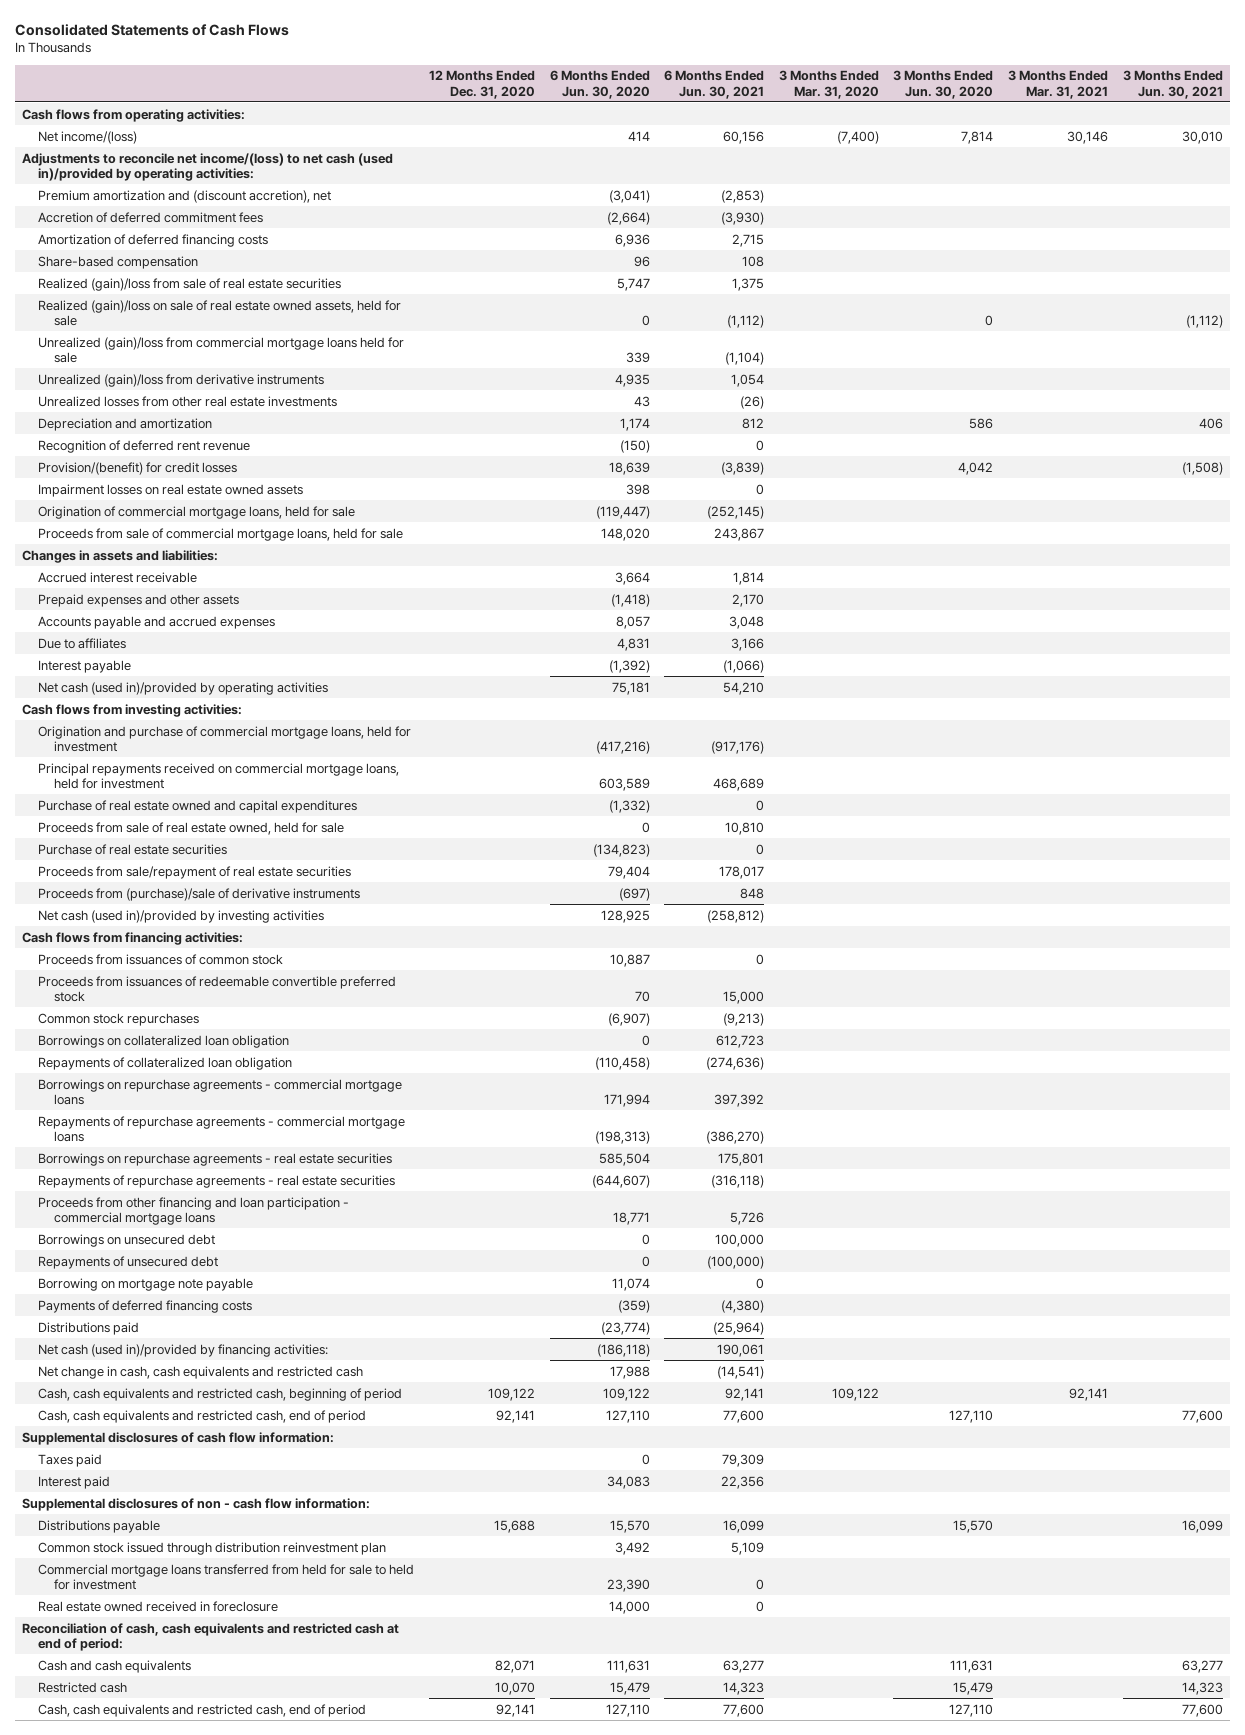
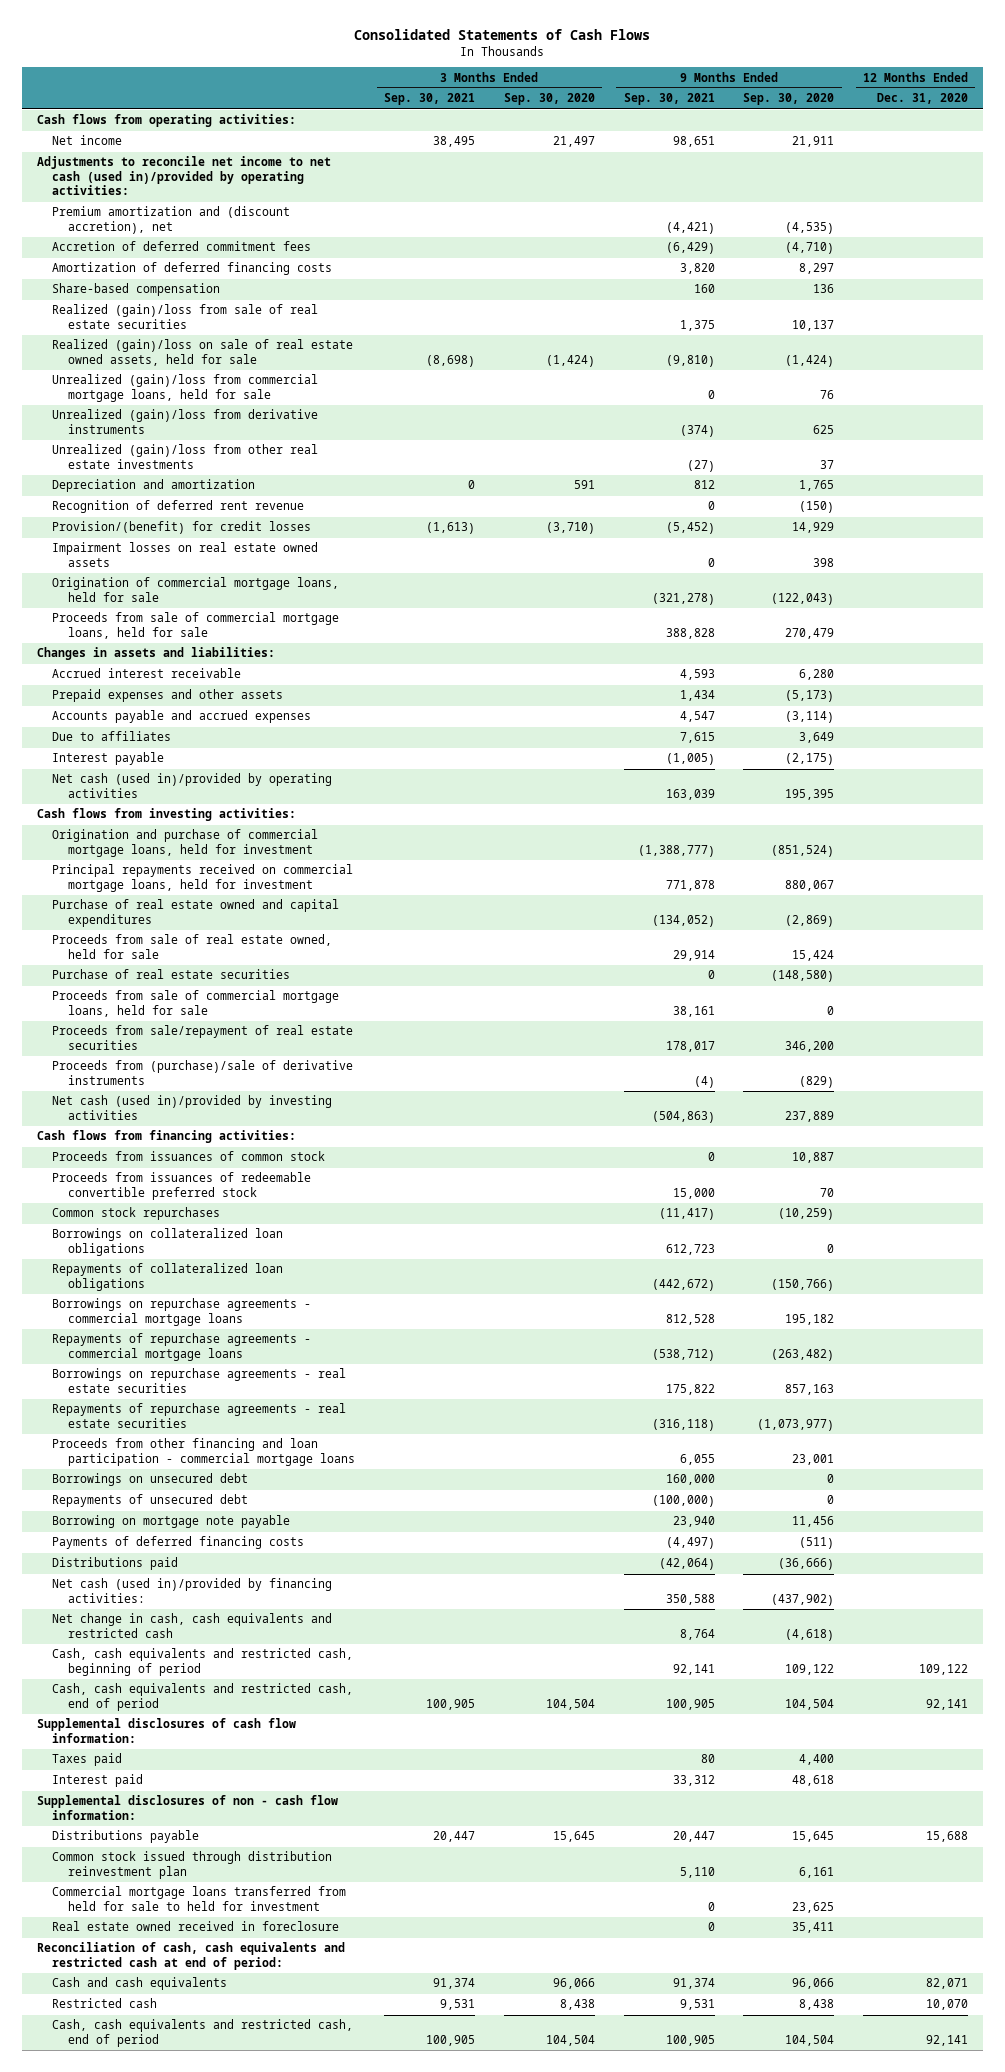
- | 12 Months Ended Dec. 31, 2020 | 6 Months Ended Jun. 30, 2020 | 6 Months Ended Jun. 30, 2021 | 3 Months Ended Mar. 31, 2020 | 3 Months Ended Jun. 30, 2020 | 3 Months Ended Mar. 31, 2021 | 3 Months Ended Jun. 30, 2021
+ | 3 Months Ended Sep. 30, 2021 | 3 Months Ended Sep. 30, 2020 | 9 Months Ended Sep. 30, 2021 | 9 Months Ended Sep. 30, 2020 | 12 Months Ended Dec. 31, 2020
- Net income/(loss) | | 414 | 60,156 | (7,400) | 7,814 | 30,146 | 30,010
- Adjustments to reconcile net income/(loss) to net cash (used in)/provided by operating activities:
+ Net income | 38,495 | 21,497 | 98,651 | 21,911 |
+ Adjustments to reconcile net income to net cash (used in)/provided by operating activities:
- Unrealized (gain)/loss from commercial mortgage loans held for sale | | 339 | (1,104) | | | |
+ Unrealized (gain)/loss from commercial mortgage loans, held for sale | | | 0 | 76 |
- Unrealized losses from other real estate investments | | 43 | (26) | | | |
+ Unrealized (gain)/loss from other real estate investments | | | (27) | 37 |
+ Proceeds from sale of commercial mortgage loans, held for sale | | | 38,161 | 0 |
- Borrowings on collateralized loan obligation | | 0 | 612,723 | | | |
- Repayments of collateralized loan obligation | | (110,458) | (274,636) | | | |
+ Borrowings on collateralized loan obligations | | | 612,723 | 0 |
+ Repayments of collateralized loan obligations | | | (442,672) | (150,766) |

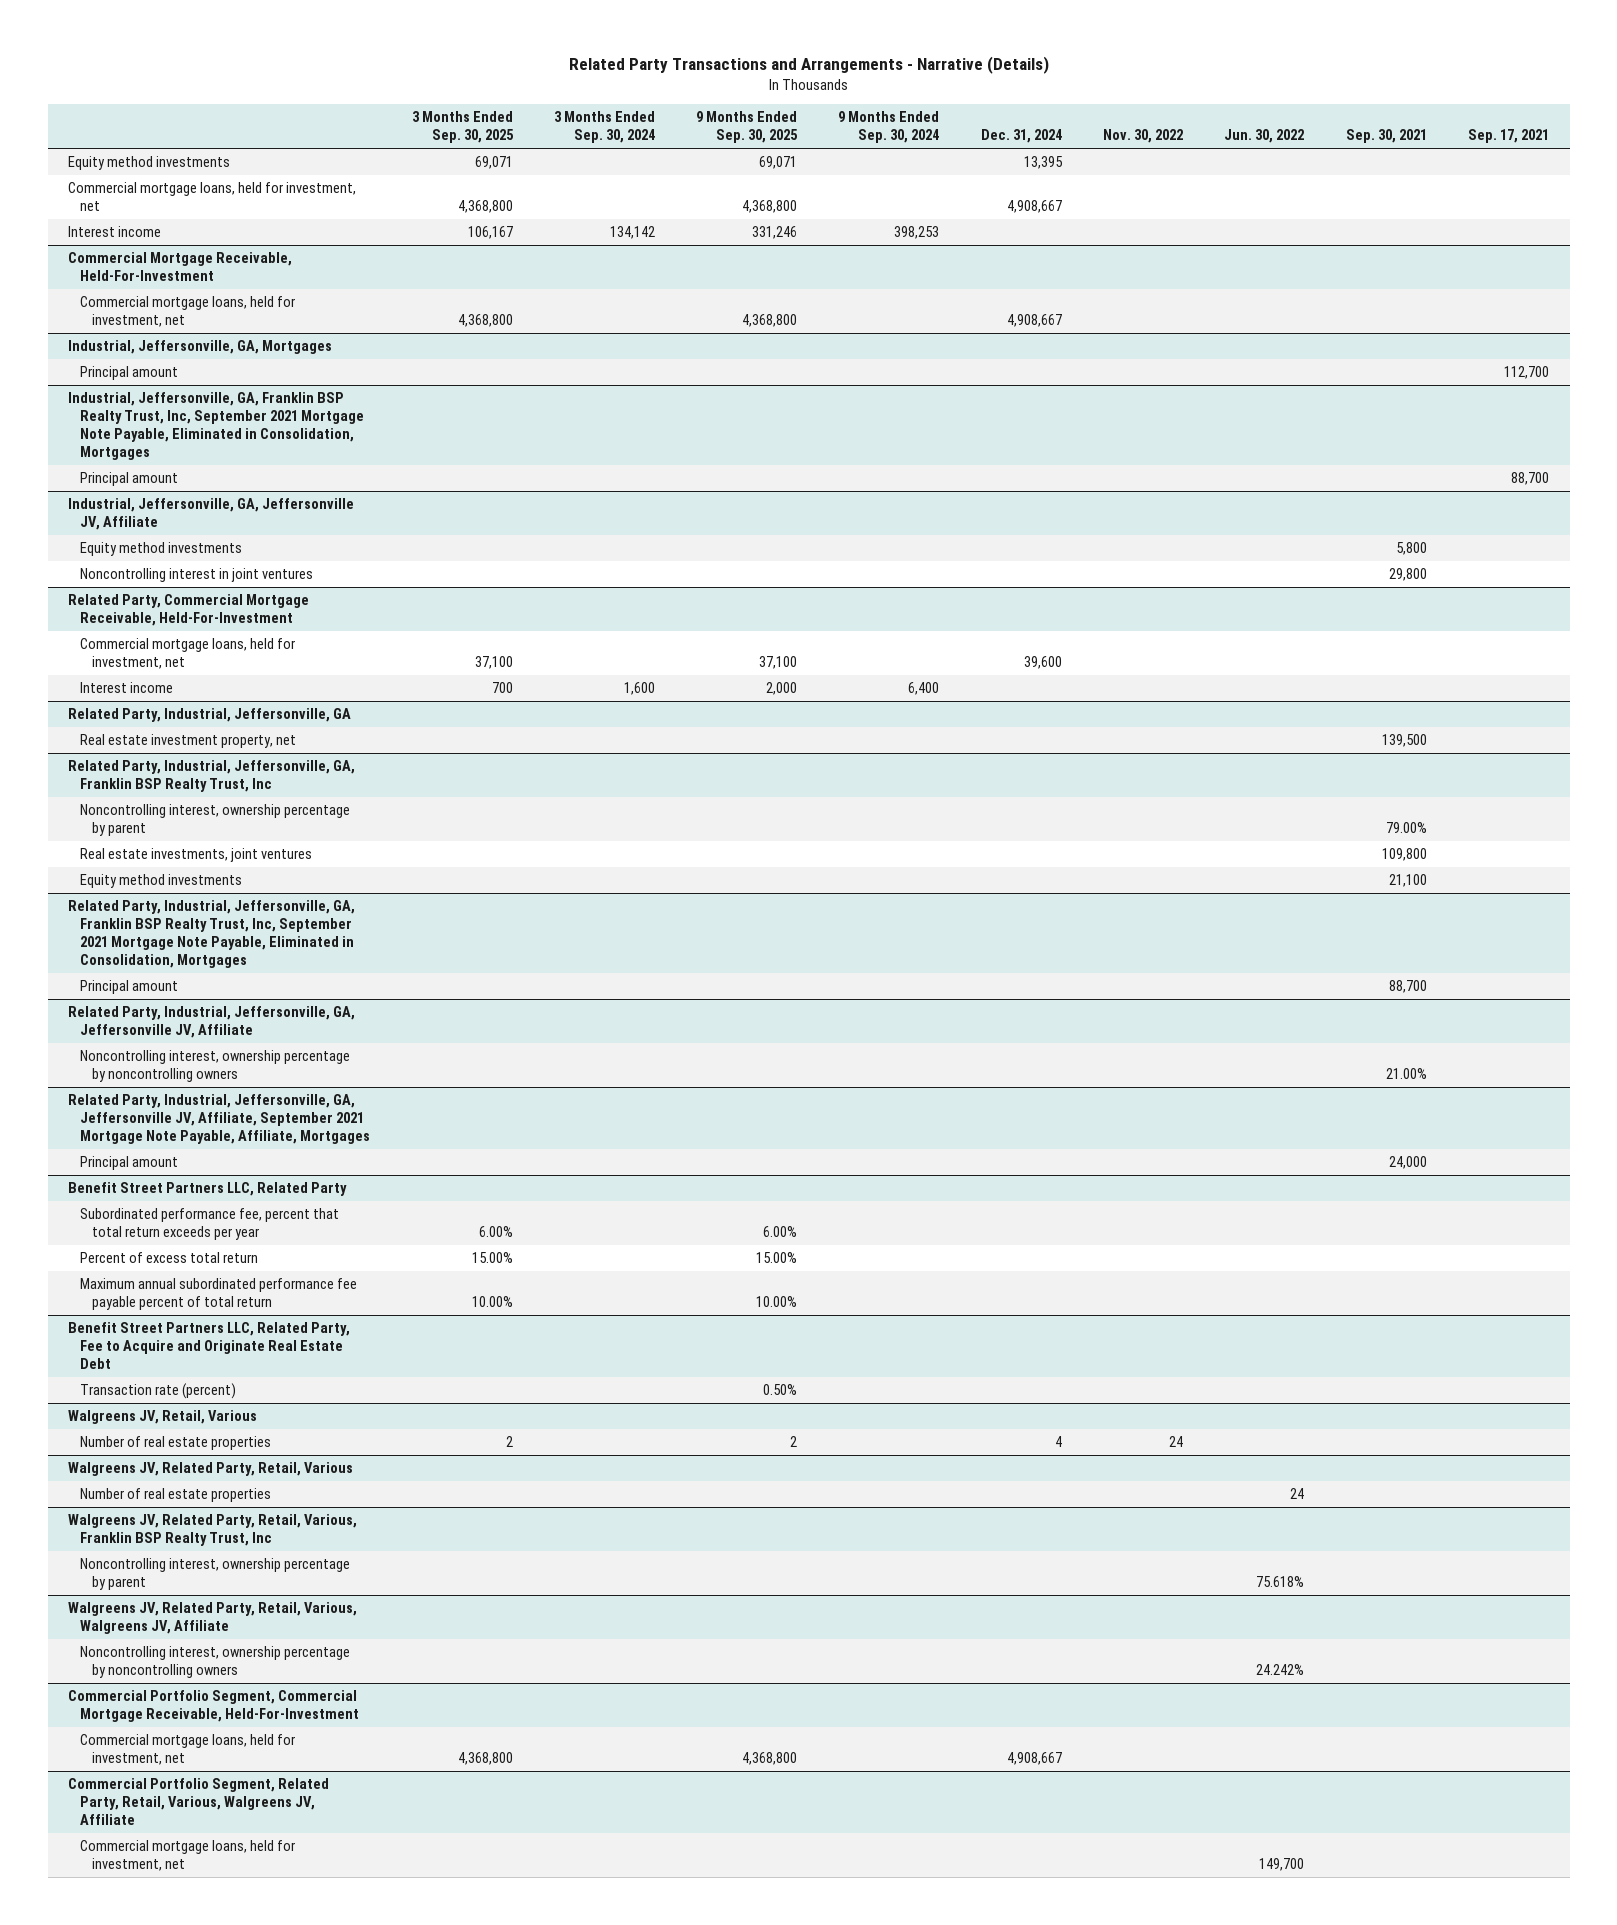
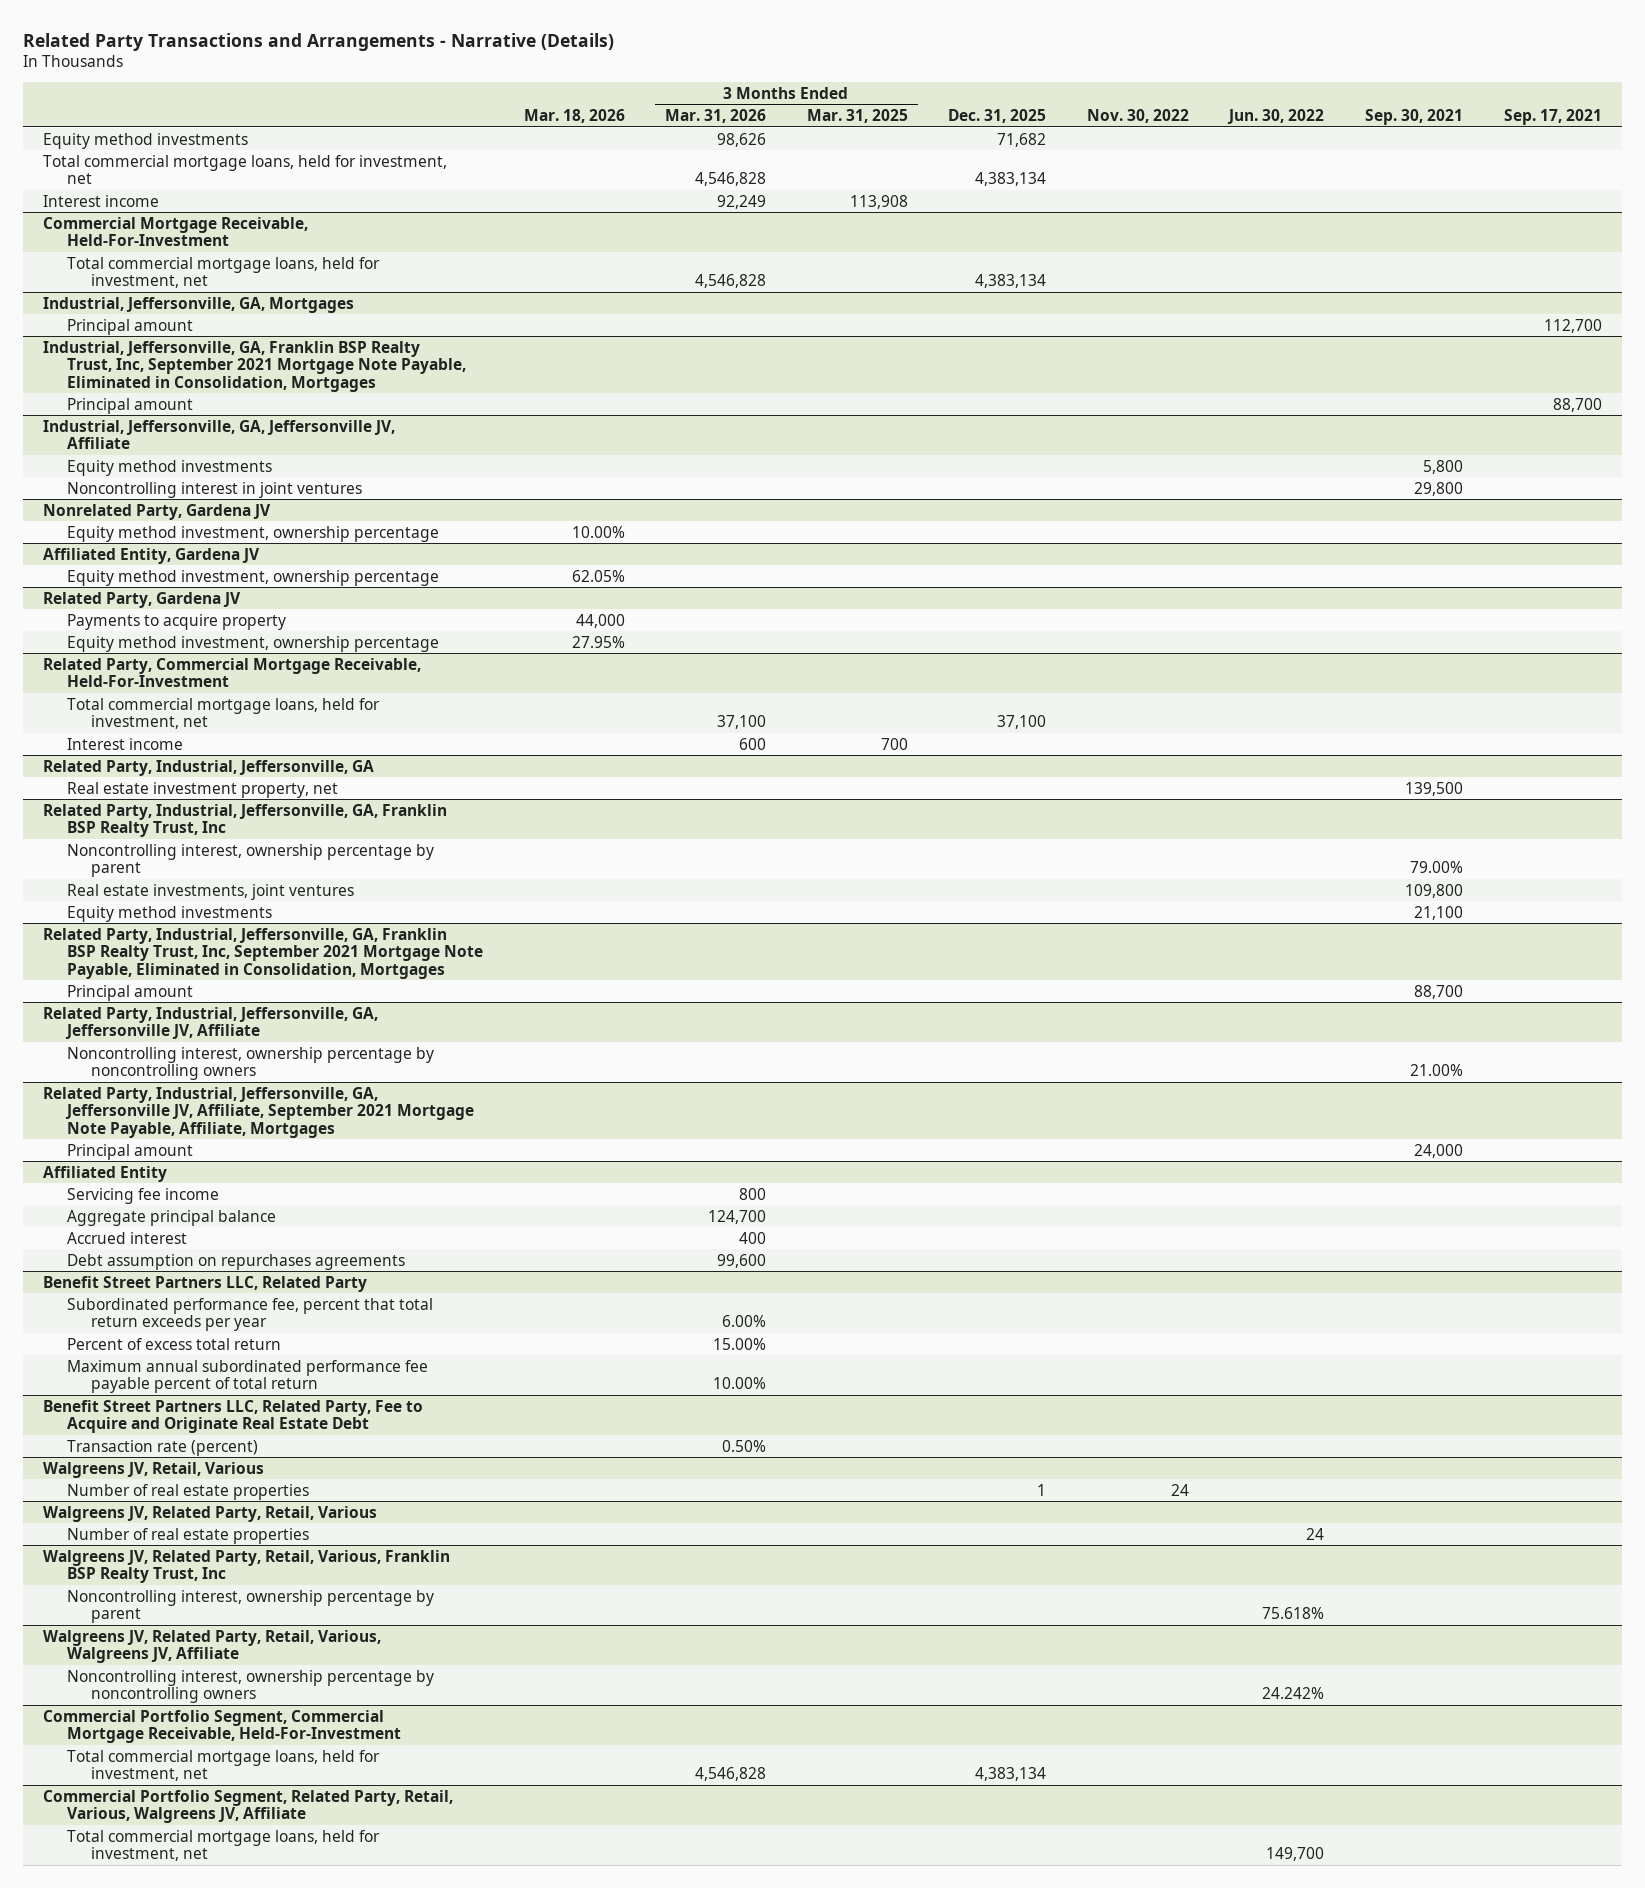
- | 3 Months Ended Sep. 30, 2025 | 3 Months Ended Sep. 30, 2024 | 9 Months Ended Sep. 30, 2025 | 9 Months Ended Sep. 30, 2024 | Dec. 31, 2024 | Nov. 30, 2022 | Jun. 30, 2022 | Sep. 30, 2021 | Sep. 17, 2021
+ | Mar. 18, 2026 | 3 Months Ended Mar. 31, 2026 | 3 Months Ended Mar. 31, 2025 | Dec. 31, 2025 | Nov. 30, 2022 | Jun. 30, 2022 | Sep. 30, 2021 | Sep. 17, 2021
- Commercial mortgage loans, held for investment, net | 4,368,800 | | 4,368,800 | | 4,908,667 | | | |
+ Total commercial mortgage loans, held for investment, net | | 4,546,828 | | 4,383,134 | | | |
@ Commercial Mortgage Receivable, Held-For-Investment
- Commercial mortgage loans, held for investment, net | 4,368,800 | | 4,368,800 | | 4,908,667 | | | |
+ Total commercial mortgage loans, held for investment, net | | 4,546,828 | | 4,383,134 | | | |
+ Nonrelated Party, Gardena JV
+ Equity method investment, ownership percentage | 10.00% | | | | | | |
+ Affiliated Entity, Gardena JV
+ Equity method investment, ownership percentage | 62.05% | | | | | | |
+ Related Party, Gardena JV
+ Payments to acquire property | 44,000 | | | | | | |
+ Equity method investment, ownership percentage | 27.95% | | | | | | |
@ Related Party, Commercial Mortgage Receivable, Held-For-Investment
- Commercial mortgage loans, held for investment, net | 37,100 | | 37,100 | | 39,600 | | | |
+ Total commercial mortgage loans, held for investment, net | | 37,100 | | 37,100 | | | |
+ Affiliated Entity
+ Servicing fee income | | 800 | | | | | |
+ Aggregate principal balance | | 124,700 | | | | | |
+ Accrued interest | | 400 | | | | | |
+ Debt assumption on repurchases agreements | | 99,600 | | | | | |
@ Commercial Portfolio Segment, Commercial Mortgage Receivable, Held-For-Investment
- Commercial mortgage loans, held for investment, net | 4,368,800 | | 4,368,800 | | 4,908,667 | | | |
+ Total commercial mortgage loans, held for investment, net | | 4,546,828 | | 4,383,134 | | | |
@ Commercial Portfolio Segment, Related Party, Retail, Various, Walgreens JV, Affiliate
- Commercial mortgage loans, held for investment, net | | | | | | | 149,700 | |
+ Total commercial mortgage loans, held for investment, net | | | | | | 149,700 | |

